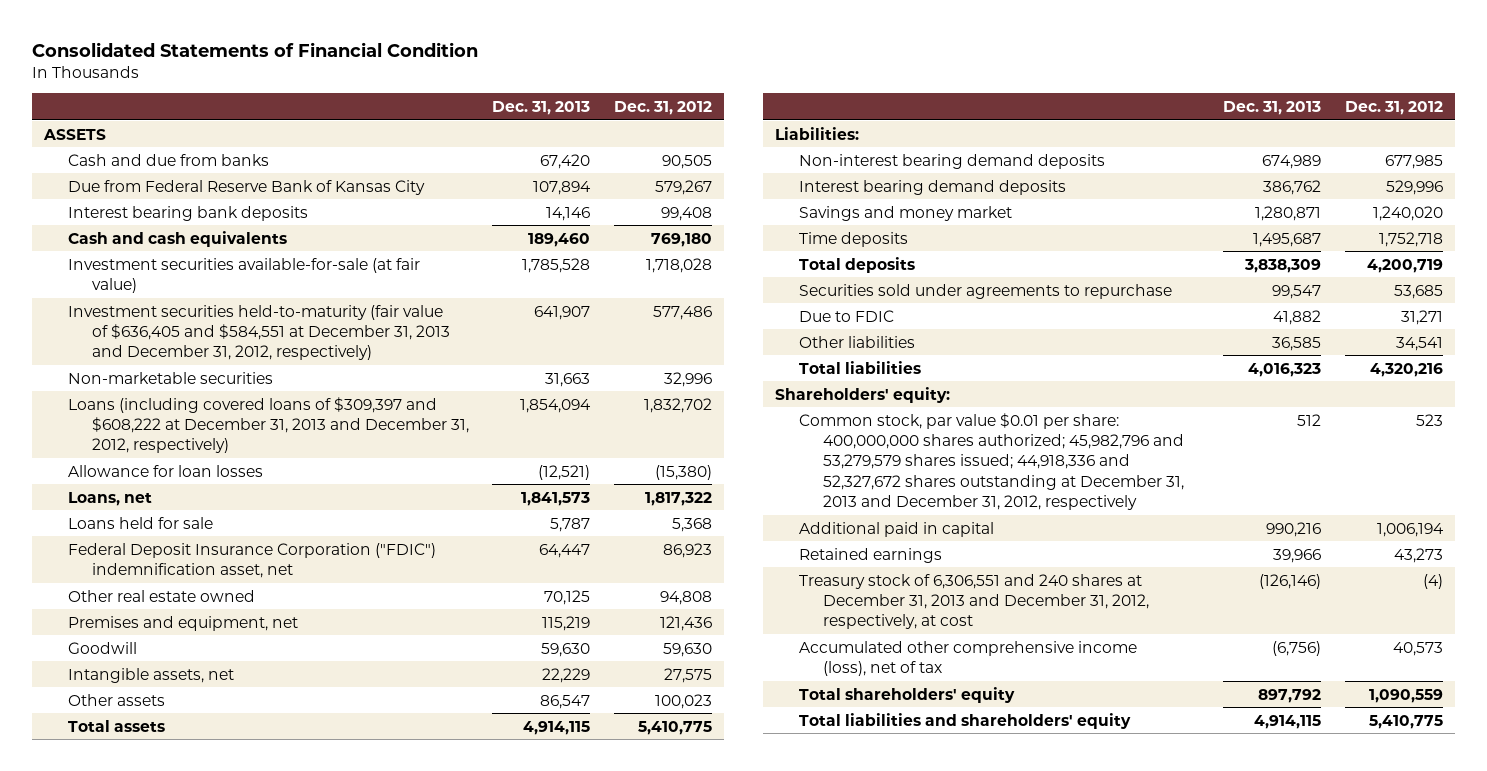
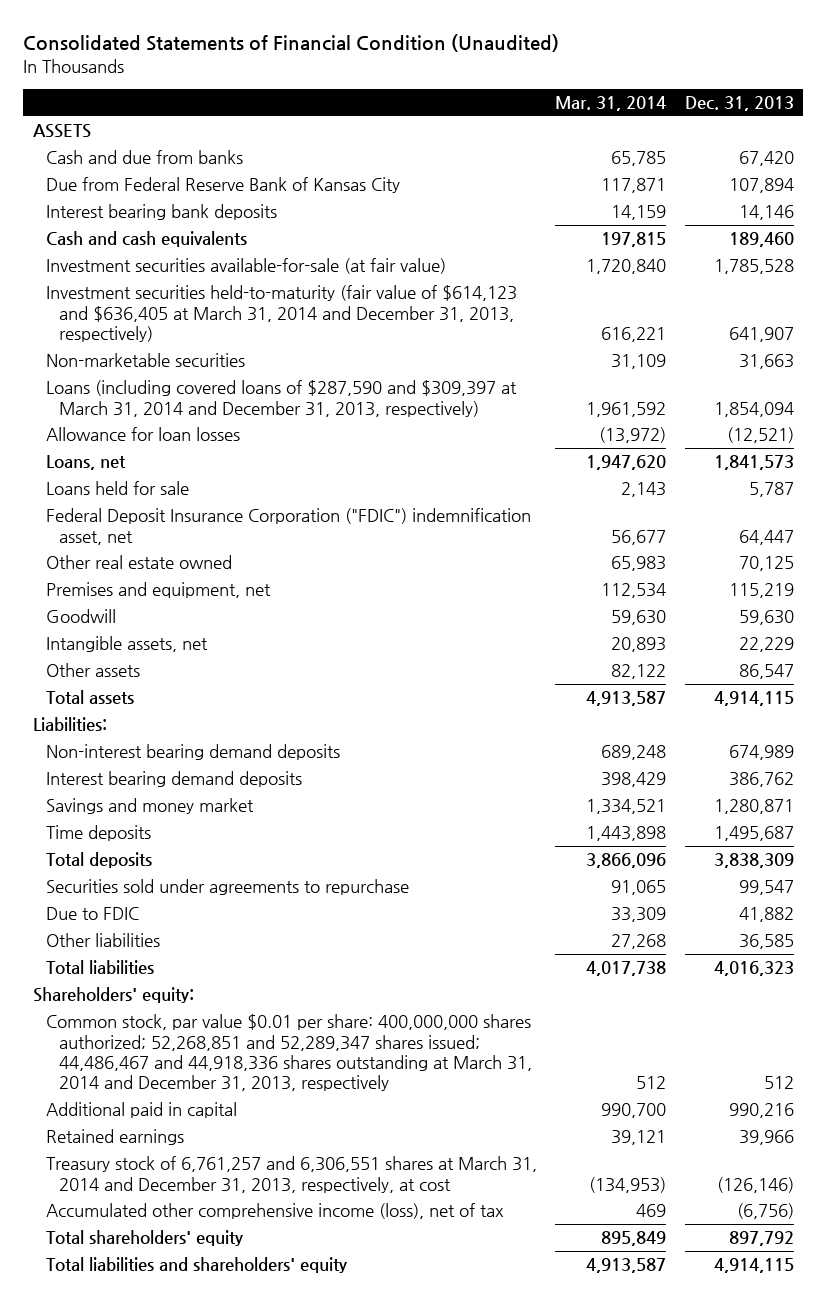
- Consolidated Statements of Financial Condition
+ Consolidated Statements of Financial Condition (Unaudited)
- | Dec. 31, 2013 | Dec. 31, 2012
+ | Mar. 31, 2014 | Dec. 31, 2013
- Investment securities held-to-maturity (fair value of $636,405 and $584,551 at December 31, 2013 and December 31, 2012, respectively) | 641,907 | 577,486
+ Investment securities held-to-maturity (fair value of $614,123 and $636,405 at March 31, 2014 and December 31, 2013, respectively) | 616,221 | 641,907
- Loans (including covered loans of $309,397 and $608,222 at December 31, 2013 and December 31, 2012, respectively) | 1,854,094 | 1,832,702
+ Loans (including covered loans of $287,590 and $309,397 at March 31, 2014 and December 31, 2013, respectively) | 1,961,592 | 1,854,094
- Common stock, par value $0.01 per share: 400,000,000 shares authorized; 45,982,796 and 53,279,579 shares issued; 44,918,336 and 52,327,672 shares outstanding at December 31, 2013 and December 31, 2012, respectively | 512 | 523
+ Common stock, par value $0.01 per share: 400,000,000 shares authorized; 52,268,851 and 52,289,347 shares issued; 44,486,467 and 44,918,336 shares outstanding at March 31, 2014 and December 31, 2013, respectively | 512 | 512
- Treasury stock of 6,306,551 and 240 shares at December 31, 2013 and December 31, 2012, respectively, at cost | (126,146) | (4)
+ Treasury stock of 6,761,257 and 6,306,551 shares at March 31, 2014 and December 31, 2013, respectively, at cost | (134,953) | (126,146)

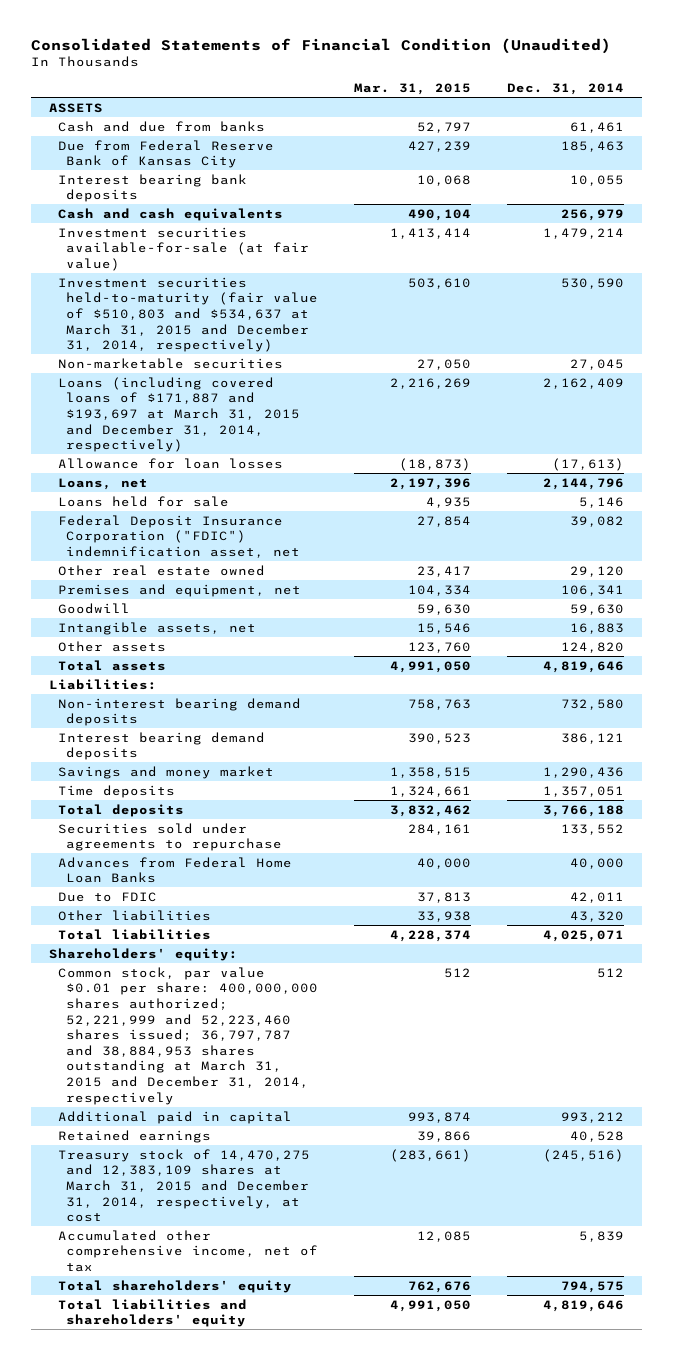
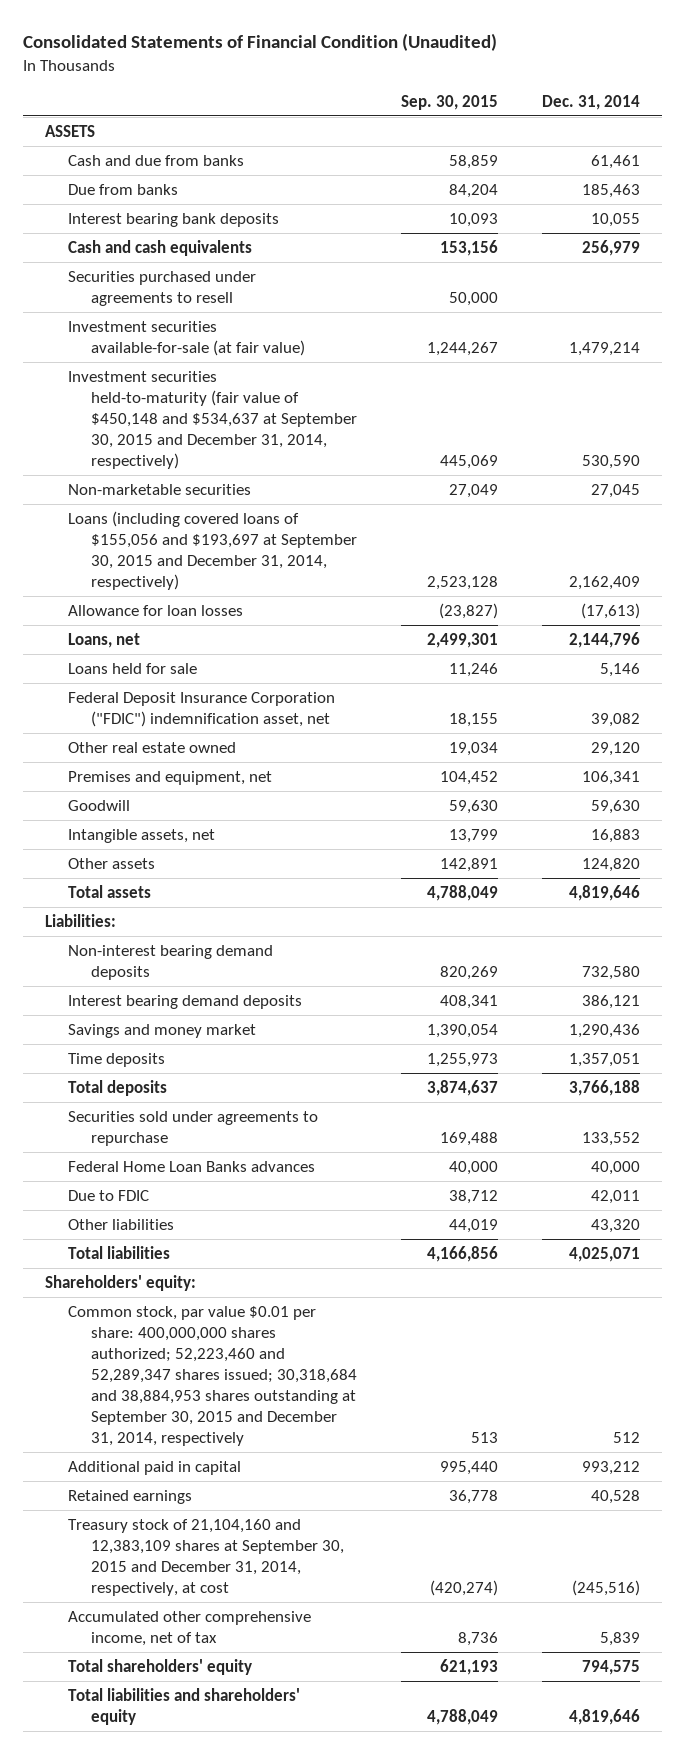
- | Mar. 31, 2015 | Dec. 31, 2014
+ | Sep. 30, 2015 | Dec. 31, 2014
- Due from Federal Reserve Bank of Kansas City | 427,239 | 185,463
+ Due from banks | 84,204 | 185,463
+ Securities purchased under agreements to resell | 50,000 |
- Investment securities held-to-maturity (fair value of $510,803 and $534,637 at March 31, 2015 and December 31, 2014, respectively) | 503,610 | 530,590
+ Investment securities held-to-maturity (fair value of $450,148 and $534,637 at September 30, 2015 and December 31, 2014, respectively) | 445,069 | 530,590
- Loans (including covered loans of $171,887 and $193,697 at March 31, 2015 and December 31, 2014, respectively) | 2,216,269 | 2,162,409
+ Loans (including covered loans of $155,056 and $193,697 at September 30, 2015 and December 31, 2014, respectively) | 2,523,128 | 2,162,409
- Advances from Federal Home Loan Banks | 40,000 | 40,000
+ Federal Home Loan Banks advances | 40,000 | 40,000
- Common stock, par value $0.01 per share: 400,000,000 shares authorized; 52,221,999 and 52,223,460 shares issued; 36,797,787 and 38,884,953 shares outstanding at March 31, 2015 and December 31, 2014, respectively | 512 | 512
+ Common stock, par value $0.01 per share: 400,000,000 shares authorized; 52,223,460 and 52,289,347 shares issued; 30,318,684 and 38,884,953 shares outstanding at September 30, 2015 and December 31, 2014, respectively | 513 | 512
- Treasury stock of 14,470,275 and 12,383,109 shares at March 31, 2015 and December 31, 2014, respectively, at cost | (283,661) | (245,516)
+ Treasury stock of 21,104,160 and 12,383,109 shares at September 30, 2015 and December 31, 2014, respectively, at cost | (420,274) | (245,516)

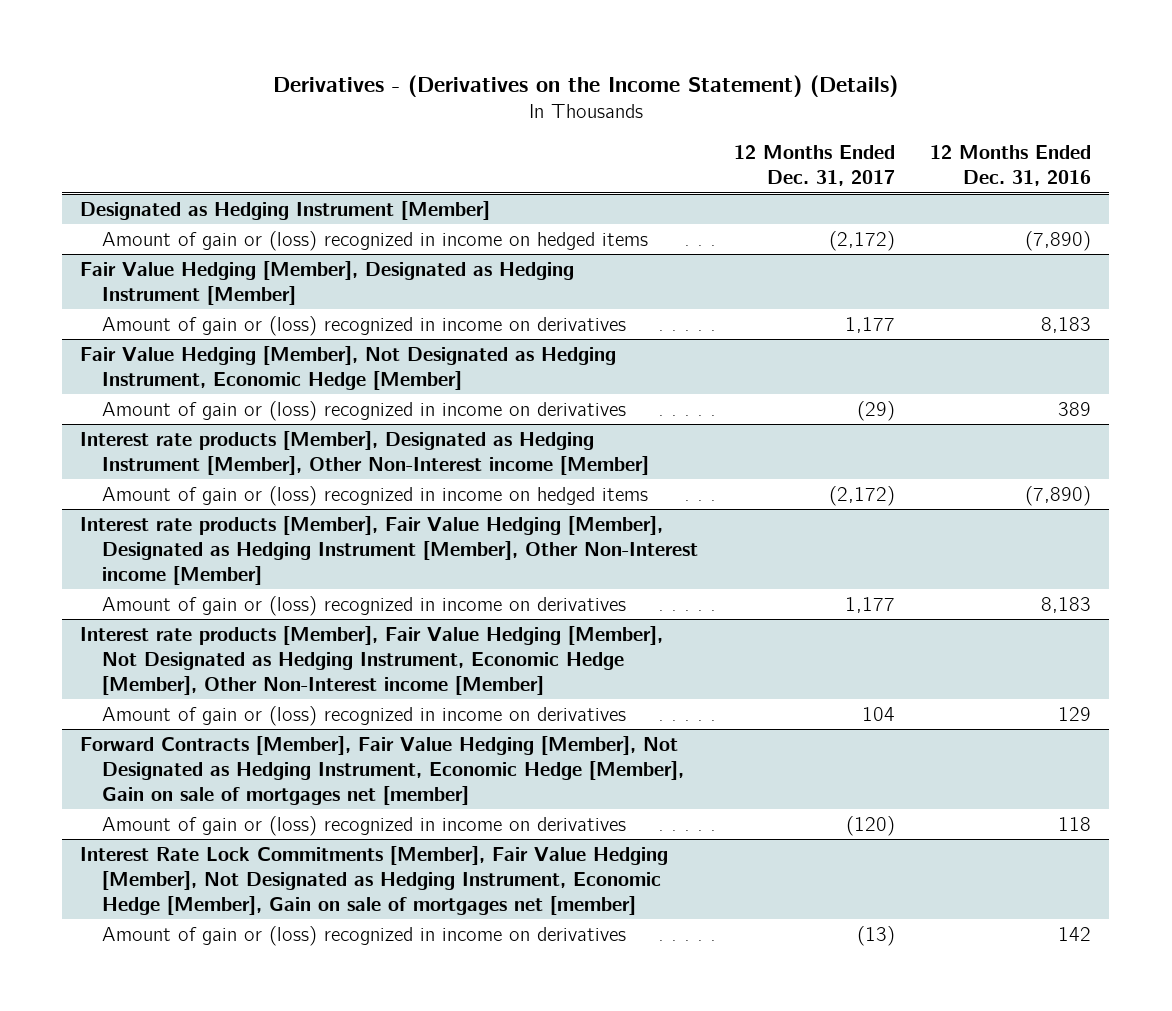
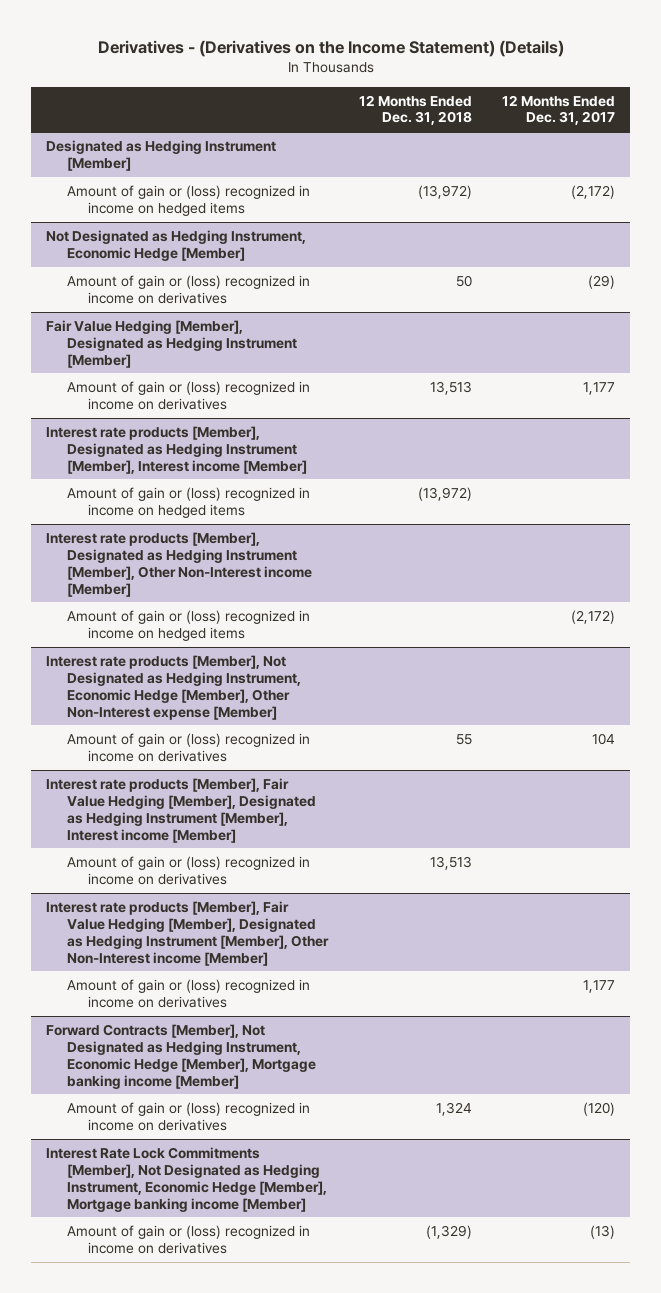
- | 12 Months Ended Dec. 31, 2017 | 12 Months Ended Dec. 31, 2016
+ | 12 Months Ended Dec. 31, 2018 | 12 Months Ended Dec. 31, 2017
+ Not Designated as Hedging Instrument, Economic Hedge [Member]
+ Amount of gain or (loss) recognized in income on derivatives | 50 | (29)
- Fair Value Hedging [Member], Not Designated as Hedging Instrument, Economic Hedge [Member]
- Amount of gain or (loss) recognized in income on derivatives | (29) | 389
+ Interest rate products [Member], Designated as Hedging Instrument [Member], Interest income [Member]
+ Amount of gain or (loss) recognized in income on hedged items | (13,972) |
+ Interest rate products [Member], Not Designated as Hedging Instrument, Economic Hedge [Member], Other Non-Interest expense [Member]
+ Amount of gain or (loss) recognized in income on derivatives | 55 | 104
+ Interest rate products [Member], Fair Value Hedging [Member], Designated as Hedging Instrument [Member], Interest income [Member]
+ Amount of gain or (loss) recognized in income on derivatives | 13,513 |
- Interest rate products [Member], Fair Value Hedging [Member], Not Designated as Hedging Instrument, Economic Hedge [Member], Other Non-Interest income [Member]
- Amount of gain or (loss) recognized in income on derivatives | 104 | 129
- Forward Contracts [Member], Fair Value Hedging [Member], Not Designated as Hedging Instrument, Economic Hedge [Member], Gain on sale of mortgages net [member]
+ Forward Contracts [Member], Not Designated as Hedging Instrument, Economic Hedge [Member], Mortgage banking income [Member]
- Interest Rate Lock Commitments [Member], Fair Value Hedging [Member], Not Designated as Hedging Instrument, Economic Hedge [Member], Gain on sale of mortgages net [member]
+ Interest Rate Lock Commitments [Member], Not Designated as Hedging Instrument, Economic Hedge [Member], Mortgage banking income [Member]

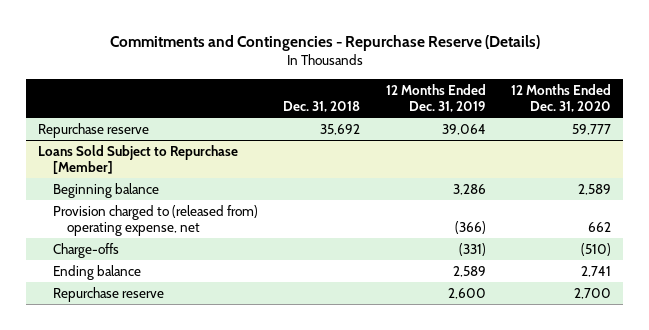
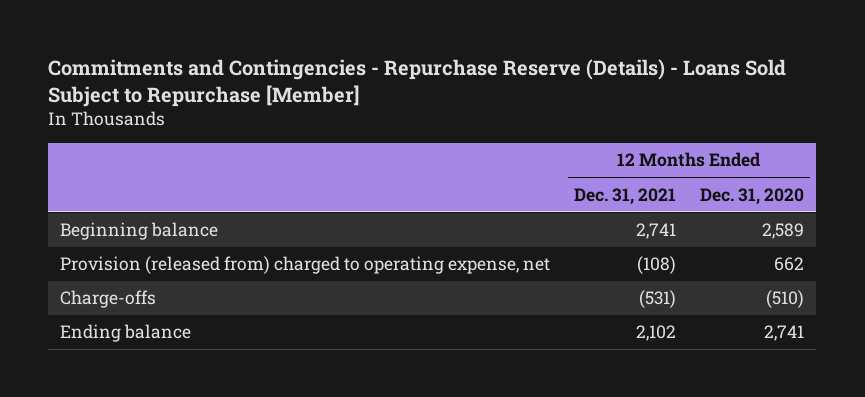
- Commitments and Contingencies - Repurchase Reserve (Details)
+ Commitments and Contingencies - Repurchase Reserve (Details) - Loans Sold Subject to Repurchase [Member]
- | Dec. 31, 2018 | 12 Months Ended Dec. 31, 2019 | 12 Months Ended Dec. 31, 2020
+ | 12 Months Ended Dec. 31, 2021 | 12 Months Ended Dec. 31, 2020
- Repurchase reserve | 35,692 | 39,064 | 59,777
- Loans Sold Subject to Repurchase [Member]
- Provision charged to (released from) operating expense, net | | (366) | 662
+ Provision (released from) charged to operating expense, net | (108) | 662
- Repurchase reserve | | 2,600 | 2,700

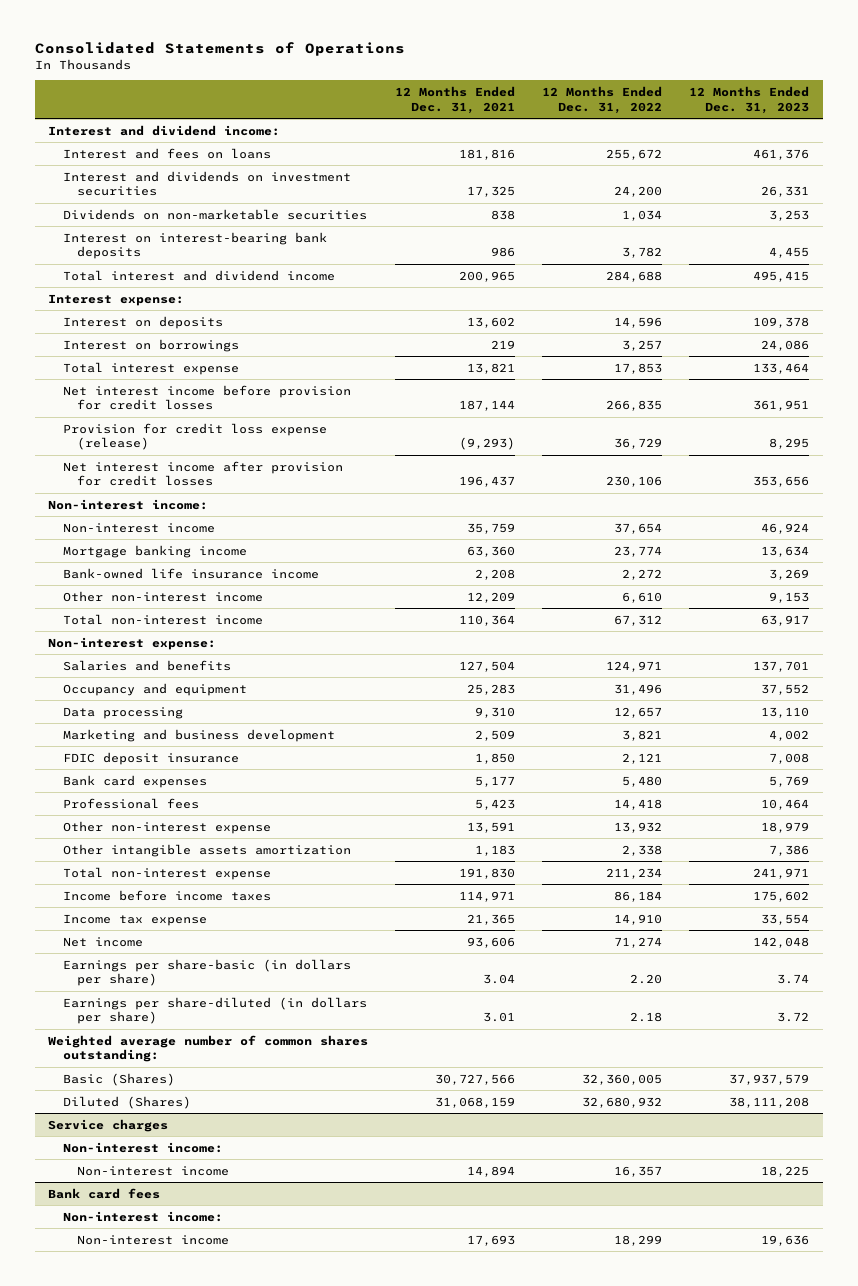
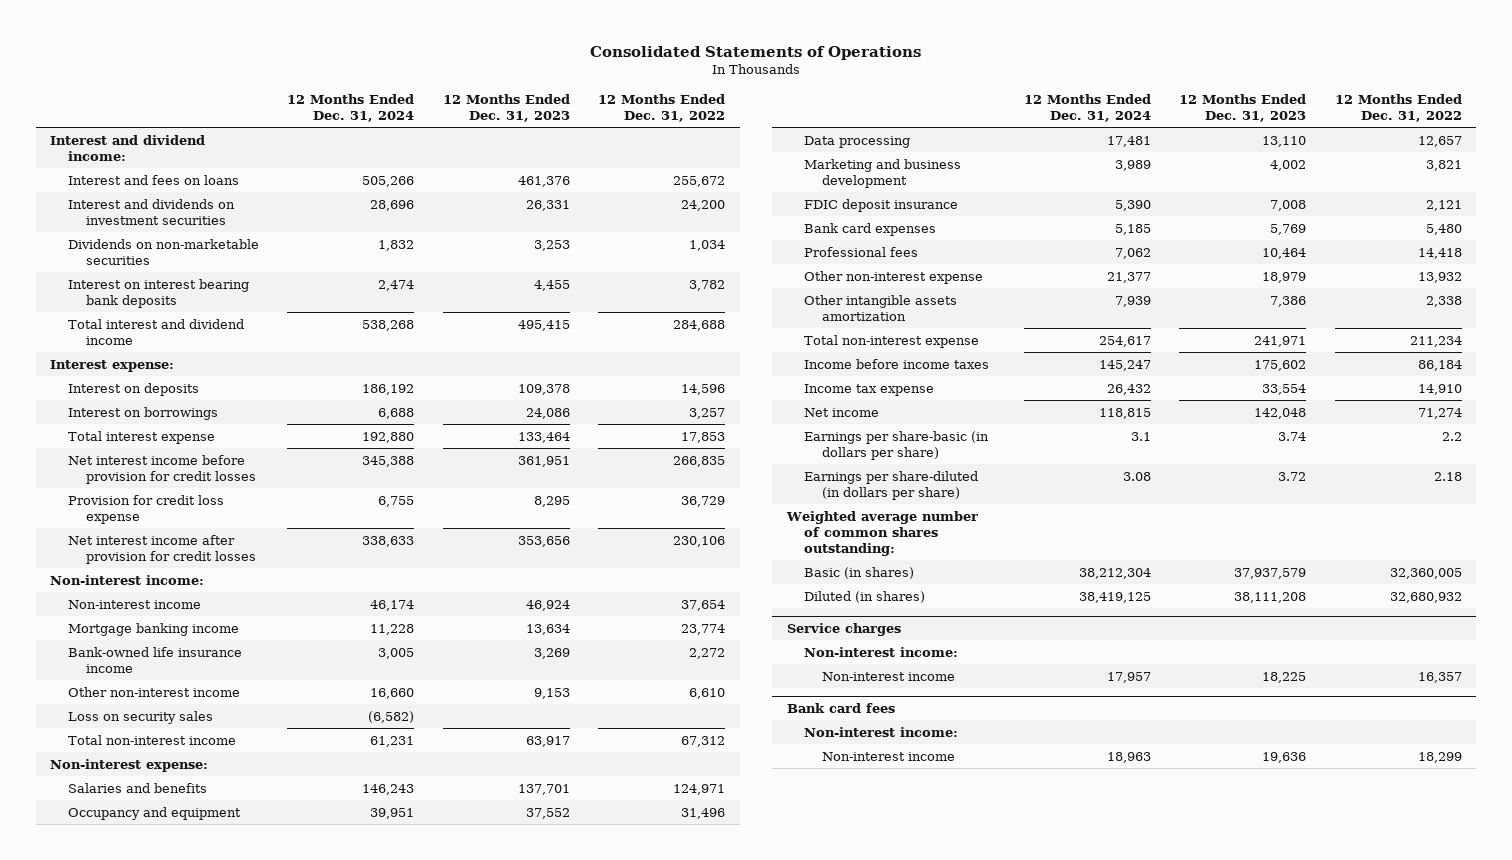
- | 12 Months Ended Dec. 31, 2021 | 12 Months Ended Dec. 31, 2022 | 12 Months Ended Dec. 31, 2023
+ | 12 Months Ended Dec. 31, 2024 | 12 Months Ended Dec. 31, 2023 | 12 Months Ended Dec. 31, 2022
- Interest on interest-bearing bank deposits | 986 | 3,782 | 4,455
+ Interest on interest bearing bank deposits | 2,474 | 4,455 | 3,782
- Provision for credit loss expense (release) | (9,293) | 36,729 | 8,295
+ Provision for credit loss expense | 6,755 | 8,295 | 36,729
+ Loss on security sales | (6,582) | |
- Earnings per share-basic (in dollars per share) | 3.04 | 2.20 | 3.74
+ Earnings per share-basic (in dollars per share) | 3.1 | 3.74 | 2.2
- Basic (Shares) | 30,727,566 | 32,360,005 | 37,937,579
- Diluted (Shares) | 31,068,159 | 32,680,932 | 38,111,208
+ Basic (in shares) | 38,212,304 | 37,937,579 | 32,360,005
+ Diluted (in shares) | 38,419,125 | 38,111,208 | 32,680,932

